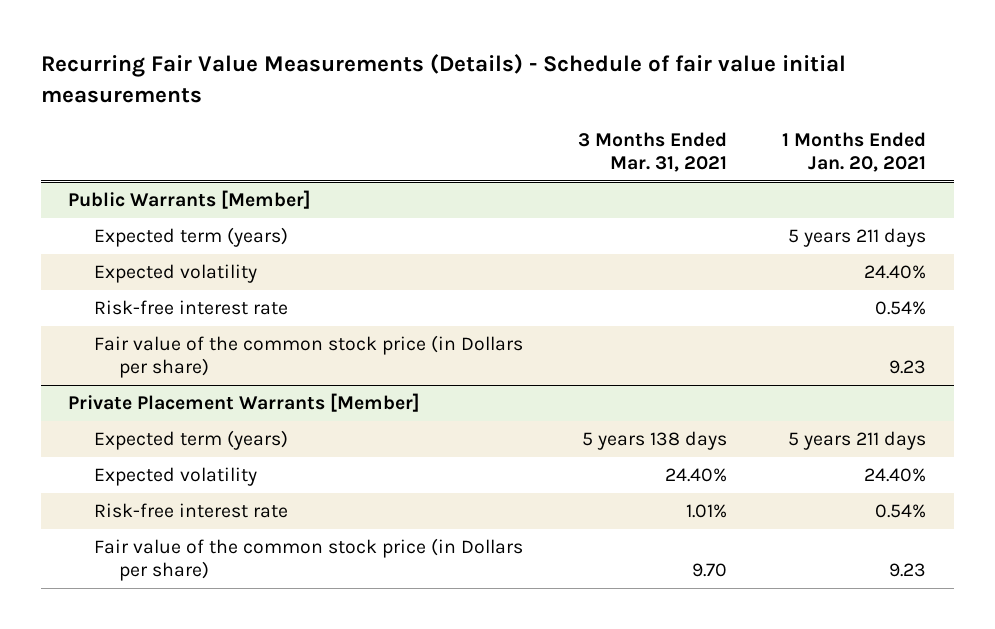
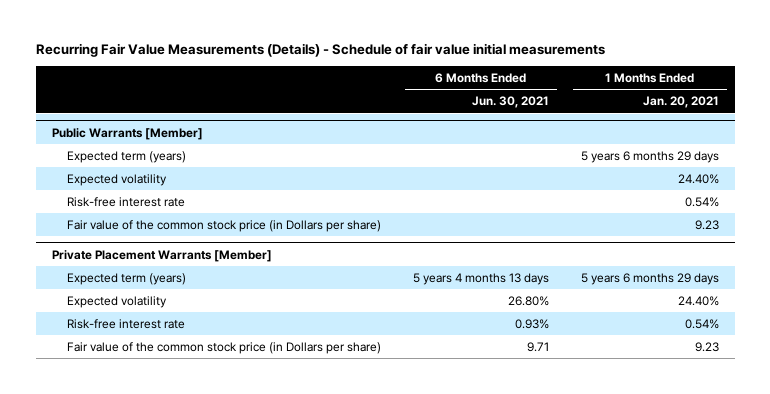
- | 3 Months Ended Mar. 31, 2021 | 1 Months Ended Jan. 20, 2021
+ | 6 Months Ended Jun. 30, 2021 | 1 Months Ended Jan. 20, 2021
@ Public Warrants [Member]
- Expected term (years) | | 5 years 211 days
+ Expected term (years) | | 5 years 6 months 29 days
@ Private Placement Warrants [Member]
- Expected term (years) | 5 years 138 days | 5 years 211 days
+ Expected term (years) | 5 years 4 months 13 days | 5 years 6 months 29 days

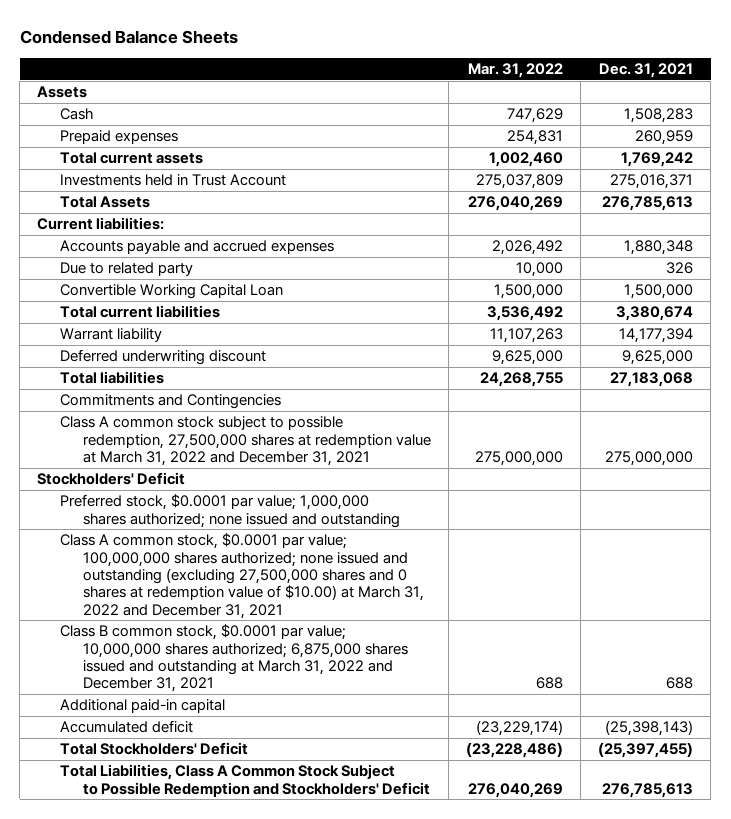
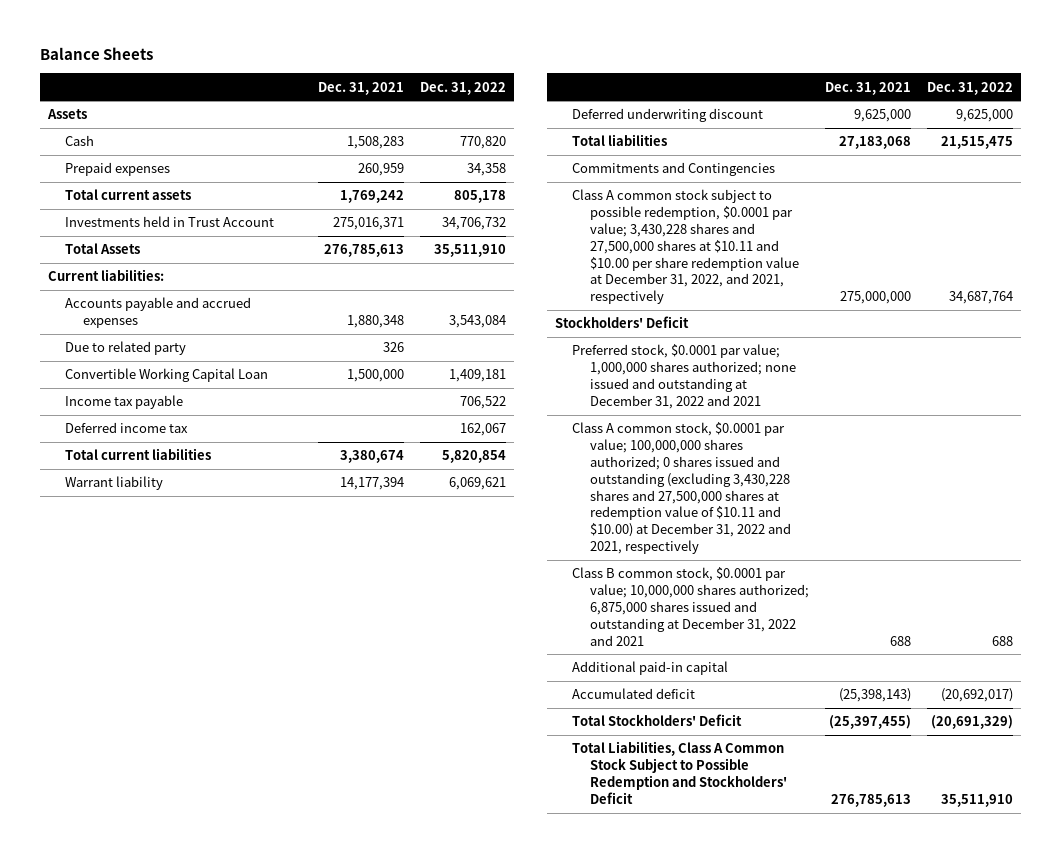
- Condensed Balance Sheets
+ Balance Sheets
- | Mar. 31, 2022 | Dec. 31, 2021
+ | Dec. 31, 2021 | Dec. 31, 2022
+ Income tax payable | | 706,522
+ Deferred income tax | | 162,067
- Class A common stock subject to possible redemption, 27,500,000 shares at redemption value at March 31, 2022 and December 31, 2021 | 275,000,000 | 275,000,000
+ Class A common stock subject to possible redemption, $0.0001 par value; 3,430,228 shares and 27,500,000 shares at $10.11 and $10.00 per share redemption value at December 31, 2022, and 2021, respectively | 275,000,000 | 34,687,764
- Preferred stock, $0.0001 par value; 1,000,000 shares authorized; none issued and outstanding
- Class A common stock, $0.0001 par value; 100,000,000 shares authorized; none issued and outstanding (excluding 27,500,000 shares and 0 shares at redemption value of $10.00) at March 31, 2022 and December 31, 2021
- Class B common stock, $0.0001 par value; 10,000,000 shares authorized; 6,875,000 shares issued and outstanding at March 31, 2022 and December 31, 2021 | 688 | 688
+ Preferred stock, $0.0001 par value; 1,000,000 shares authorized; none issued and outstanding at December 31, 2022 and 2021
+ Class A common stock, $0.0001 par value; 100,000,000 shares authorized; 0 shares issued and outstanding (excluding 3,430,228 shares and 27,500,000 shares at redemption value of $10.11 and $10.00) at December 31, 2022 and 2021, respectively
+ Class B common stock, $0.0001 par value; 10,000,000 shares authorized; 6,875,000 shares issued and outstanding at December 31, 2022 and 2021 | 688 | 688

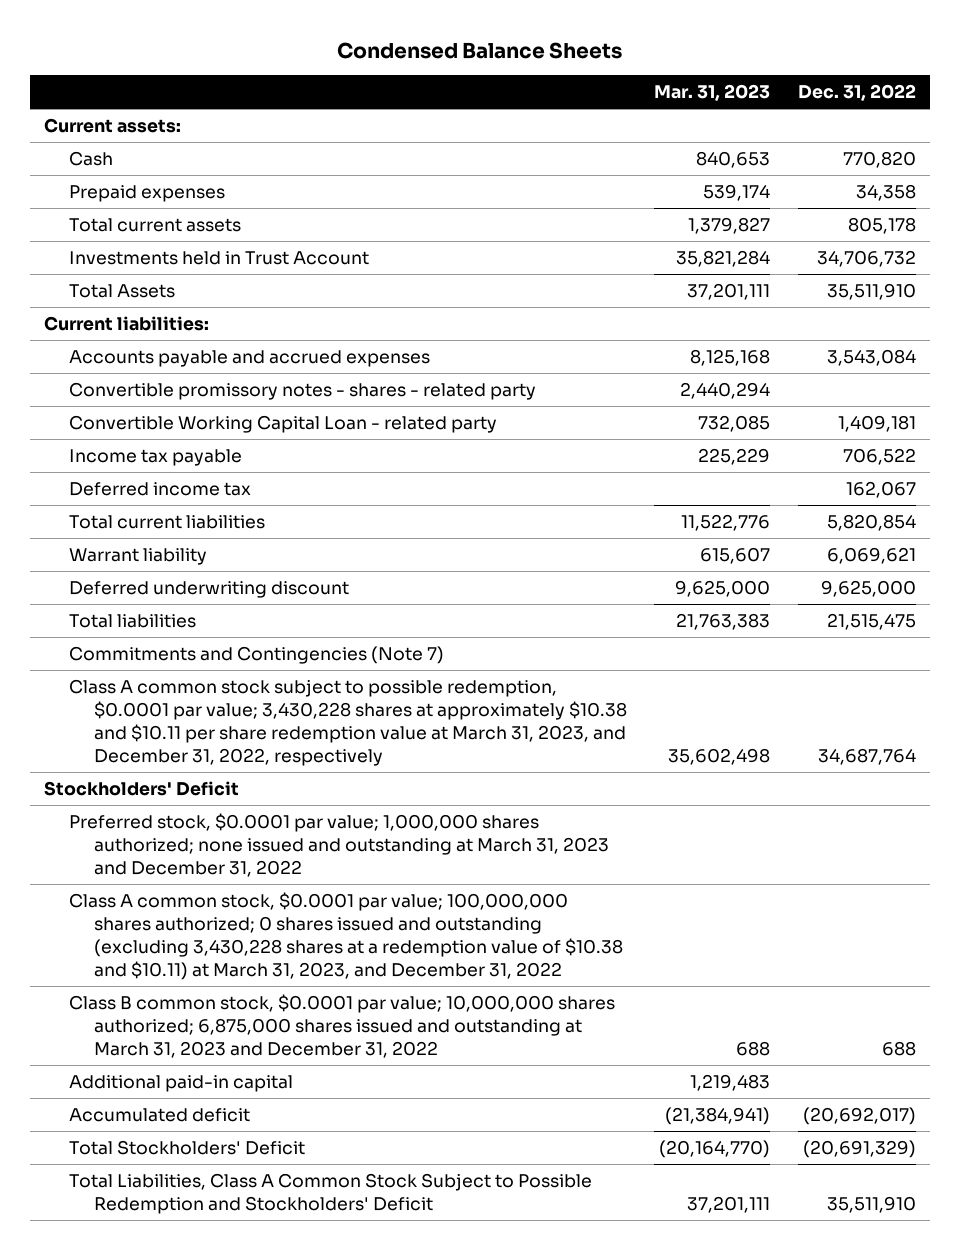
- Balance Sheets
+ Condensed Balance Sheets
- | Dec. 31, 2021 | Dec. 31, 2022
+ | Mar. 31, 2023 | Dec. 31, 2022
- Assets
+ Current assets:
- Due to related party | 326 |
- Convertible Working Capital Loan | 1,500,000 | 1,409,181
+ Convertible promissory notes - shares - related party | 2,440,294 |
+ Convertible Working Capital Loan - related party | 732,085 | 1,409,181
- Commitments and Contingencies
- Class A common stock subject to possible redemption, $0.0001 par value; 3,430,228 shares and 27,500,000 shares at $10.11 and $10.00 per share redemption value at December 31, 2022, and 2021, respectively | 275,000,000 | 34,687,764
+ Commitments and Contingencies (Note 7)
+ Class A common stock subject to possible redemption, $0.0001 par value; 3,430,228 shares at approximately $10.38 and $10.11 per share redemption value at March 31, 2023, and December 31, 2022, respectively | 35,602,498 | 34,687,764
- Preferred stock, $0.0001 par value; 1,000,000 shares authorized; none issued and outstanding at December 31, 2022 and 2021
- Class A common stock, $0.0001 par value; 100,000,000 shares authorized; 0 shares issued and outstanding (excluding 3,430,228 shares and 27,500,000 shares at redemption value of $10.11 and $10.00) at December 31, 2022 and 2021, respectively
- Class B common stock, $0.0001 par value; 10,000,000 shares authorized; 6,875,000 shares issued and outstanding at December 31, 2022 and 2021 | 688 | 688
+ Preferred stock, $0.0001 par value; 1,000,000 shares authorized; none issued and outstanding at March 31, 2023 and December 31, 2022
+ Class A common stock, $0.0001 par value; 100,000,000 shares authorized; 0 shares issued and outstanding (excluding 3,430,228 shares at a redemption value of $10.38 and $10.11) at March 31, 2023, and December 31, 2022
+ Class B common stock, $0.0001 par value; 10,000,000 shares authorized; 6,875,000 shares issued and outstanding at March 31, 2023 and December 31, 2022 | 688 | 688

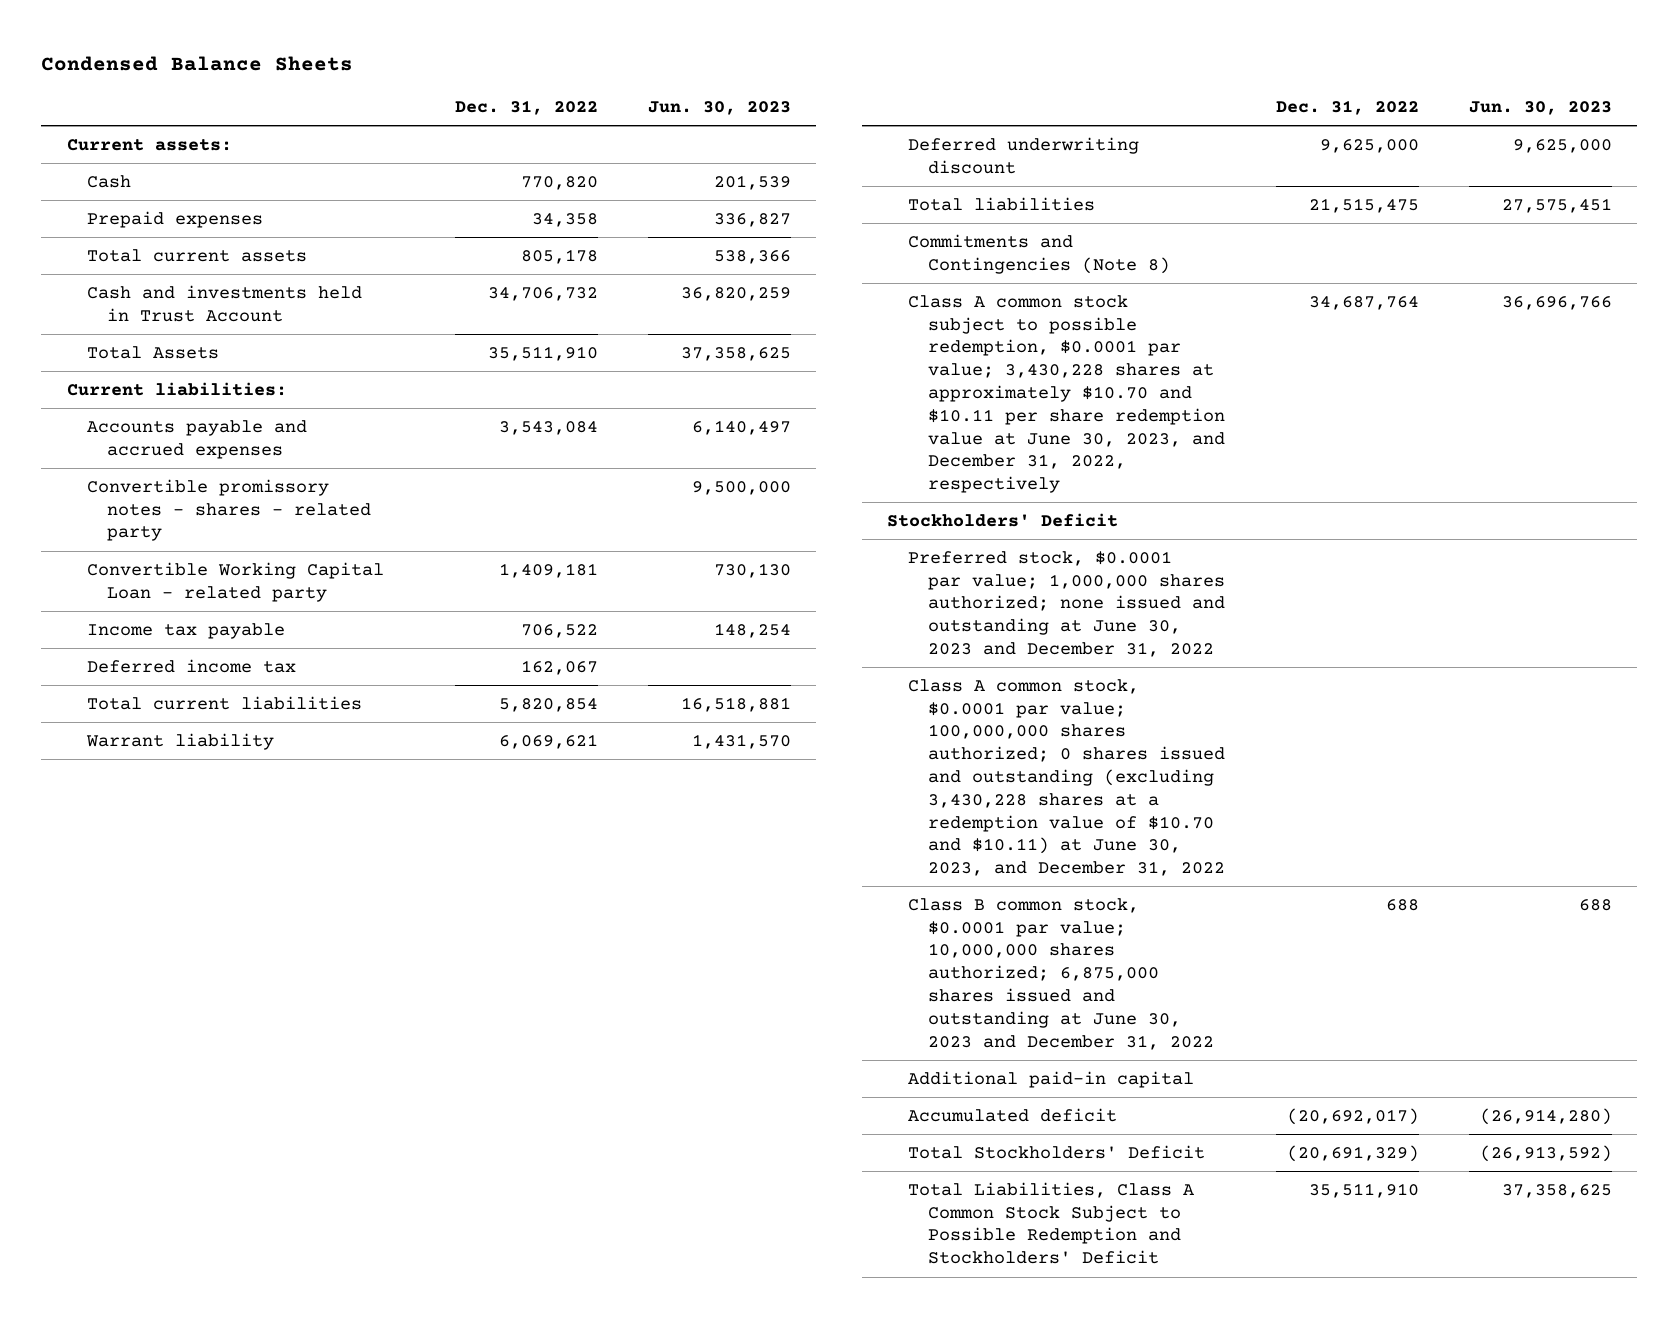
- | Mar. 31, 2023 | Dec. 31, 2022
+ | Dec. 31, 2022 | Jun. 30, 2023
- Investments held in Trust Account | 35,821,284 | 34,706,732
+ Cash and investments held in Trust Account | 34,706,732 | 36,820,259
- Commitments and Contingencies (Note 7)
- Class A common stock subject to possible redemption, $0.0001 par value; 3,430,228 shares at approximately $10.38 and $10.11 per share redemption value at March 31, 2023, and December 31, 2022, respectively | 35,602,498 | 34,687,764
+ Commitments and Contingencies (Note 8)
+ Class A common stock subject to possible redemption, $0.0001 par value; 3,430,228 shares at approximately $10.70 and $10.11 per share redemption value at June 30, 2023, and December 31, 2022, respectively | 34,687,764 | 36,696,766
- Preferred stock, $0.0001 par value; 1,000,000 shares authorized; none issued and outstanding at March 31, 2023 and December 31, 2022
- Class A common stock, $0.0001 par value; 100,000,000 shares authorized; 0 shares issued and outstanding (excluding 3,430,228 shares at a redemption value of $10.38 and $10.11) at March 31, 2023, and December 31, 2022
- Class B common stock, $0.0001 par value; 10,000,000 shares authorized; 6,875,000 shares issued and outstanding at March 31, 2023 and December 31, 2022 | 688 | 688
+ Preferred stock, $0.0001 par value; 1,000,000 shares authorized; none issued and outstanding at June 30, 2023 and December 31, 2022
+ Class A common stock, $0.0001 par value; 100,000,000 shares authorized; 0 shares issued and outstanding (excluding 3,430,228 shares at a redemption value of $10.70 and $10.11) at June 30, 2023, and December 31, 2022
+ Class B common stock, $0.0001 par value; 10,000,000 shares authorized; 6,875,000 shares issued and outstanding at June 30, 2023 and December 31, 2022 | 688 | 688

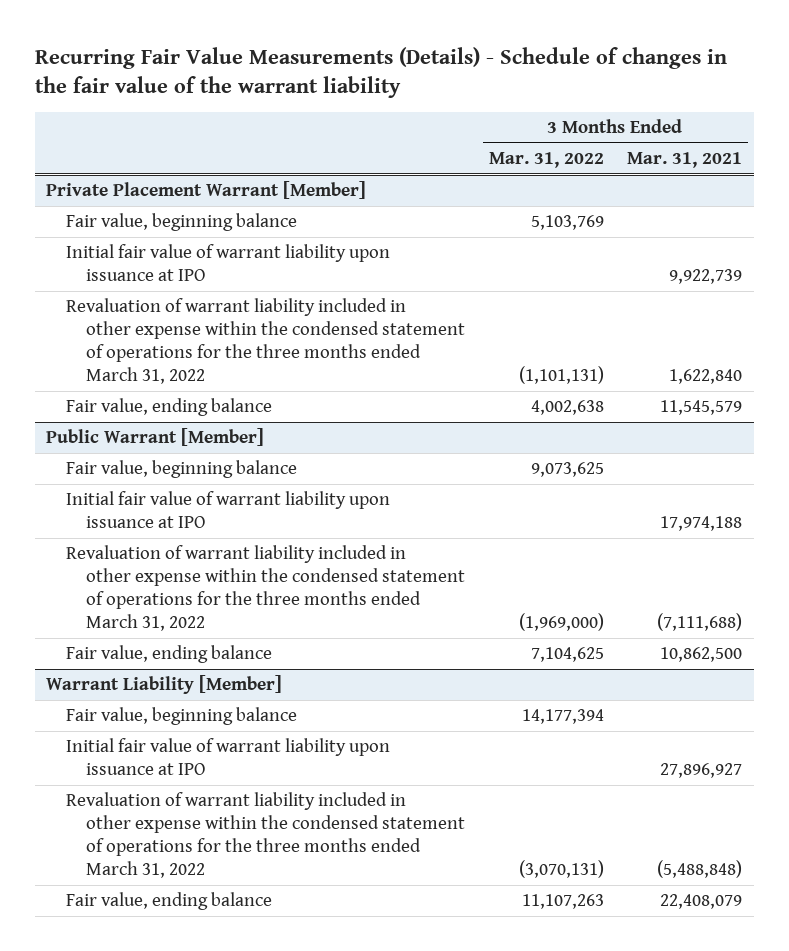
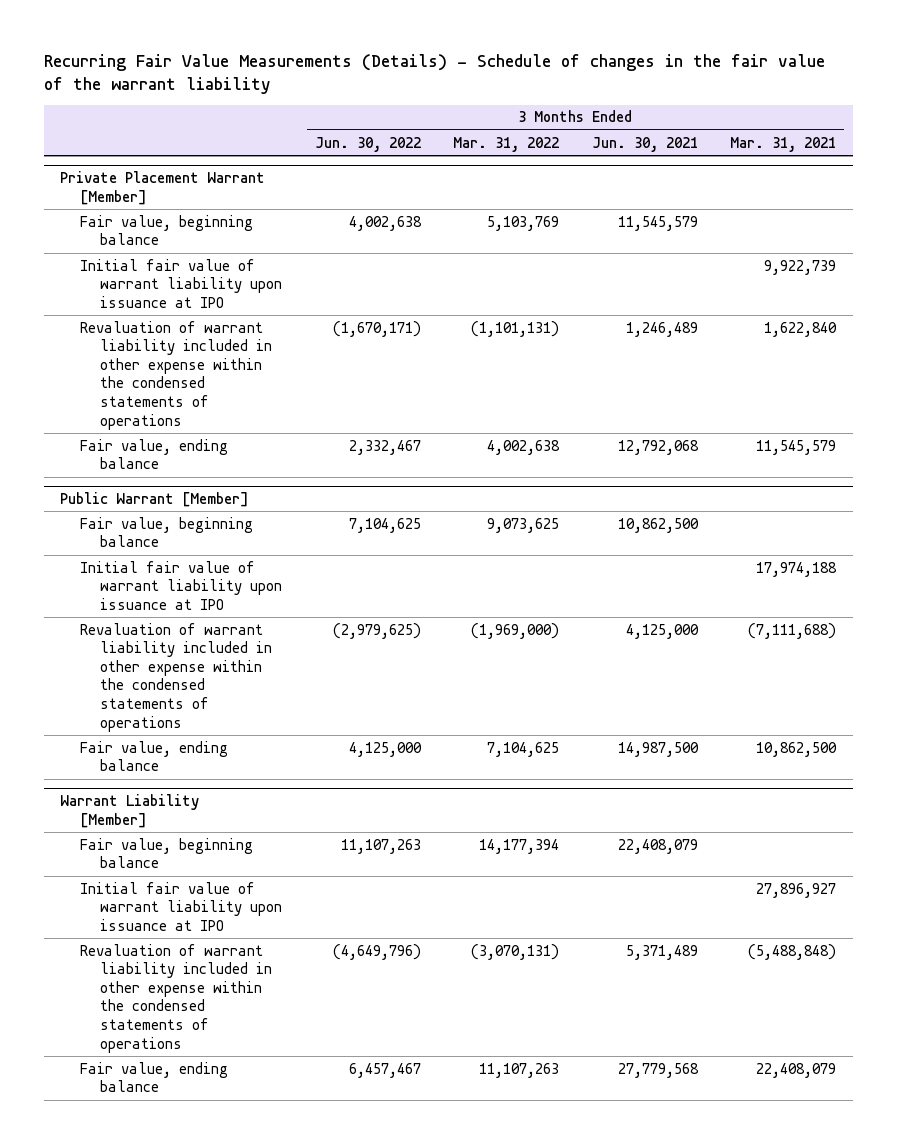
- | 3 Months Ended Mar. 31, 2022 | 3 Months Ended Mar. 31, 2021
+ | 3 Months Ended Jun. 30, 2022 | 3 Months Ended Mar. 31, 2022 | 3 Months Ended Jun. 30, 2021 | 3 Months Ended Mar. 31, 2021
@ Private Placement Warrant [Member]
- Revaluation of warrant liability included in other expense within the condensed statement of operations for the three months ended March 31, 2022 | (1,101,131) | 1,622,840
+ Revaluation of warrant liability included in other expense within the condensed statements of operations | (1,670,171) | (1,101,131) | 1,246,489 | 1,622,840
@ Public Warrant [Member]
- Revaluation of warrant liability included in other expense within the condensed statement of operations for the three months ended March 31, 2022 | (1,969,000) | (7,111,688)
+ Revaluation of warrant liability included in other expense within the condensed statements of operations | (2,979,625) | (1,969,000) | 4,125,000 | (7,111,688)
@ Warrant Liability [Member]
- Revaluation of warrant liability included in other expense within the condensed statement of operations for the three months ended March 31, 2022 | (3,070,131) | (5,488,848)
+ Revaluation of warrant liability included in other expense within the condensed statements of operations | (4,649,796) | (3,070,131) | 5,371,489 | (5,488,848)

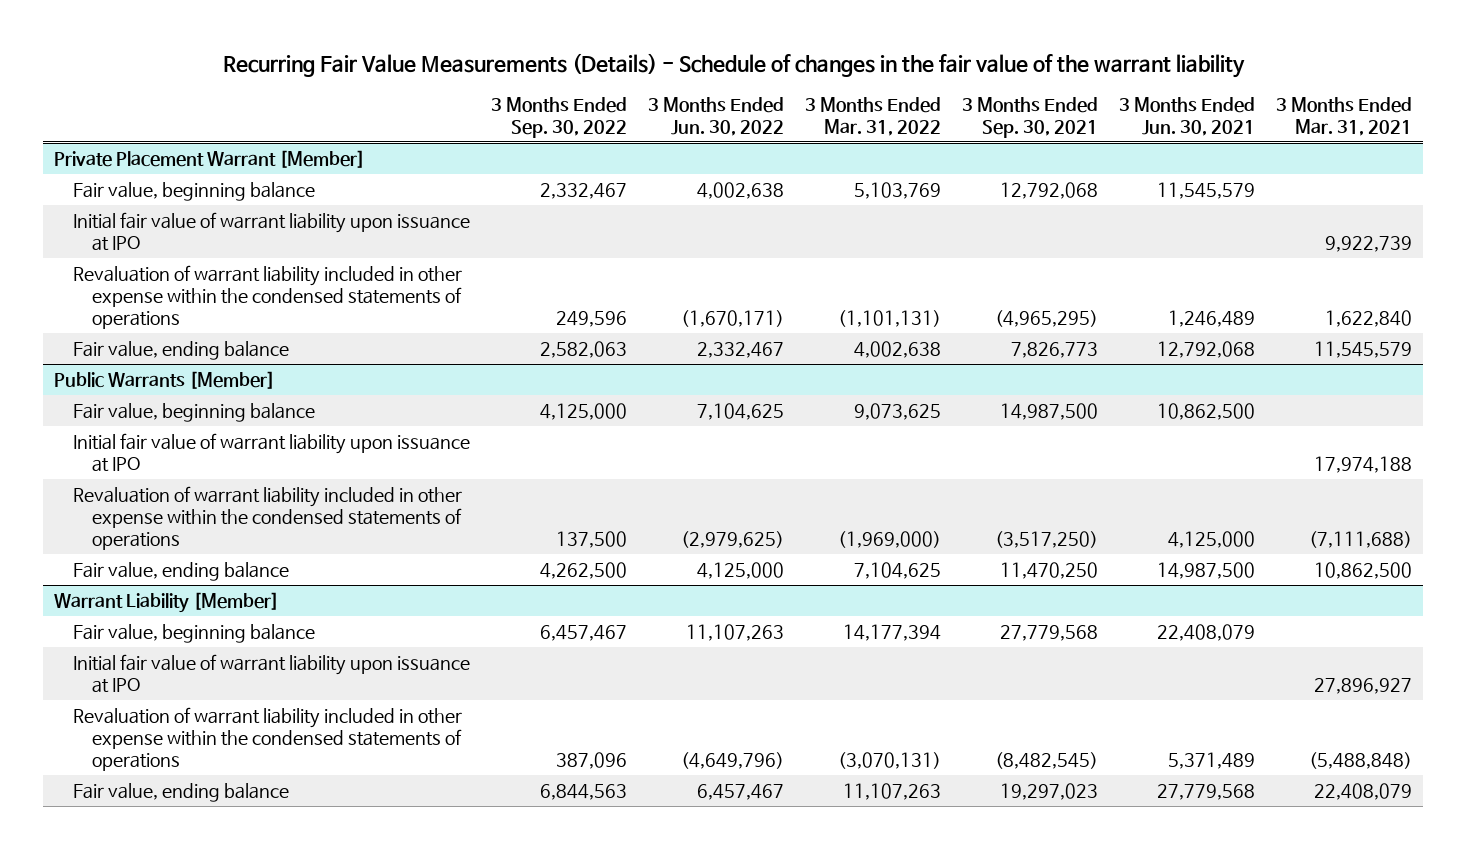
- | 3 Months Ended Jun. 30, 2022 | 3 Months Ended Mar. 31, 2022 | 3 Months Ended Jun. 30, 2021 | 3 Months Ended Mar. 31, 2021
+ | 3 Months Ended Sep. 30, 2022 | 3 Months Ended Jun. 30, 2022 | 3 Months Ended Mar. 31, 2022 | 3 Months Ended Sep. 30, 2021 | 3 Months Ended Jun. 30, 2021 | 3 Months Ended Mar. 31, 2021
- Public Warrant [Member]
+ Public Warrants [Member]

